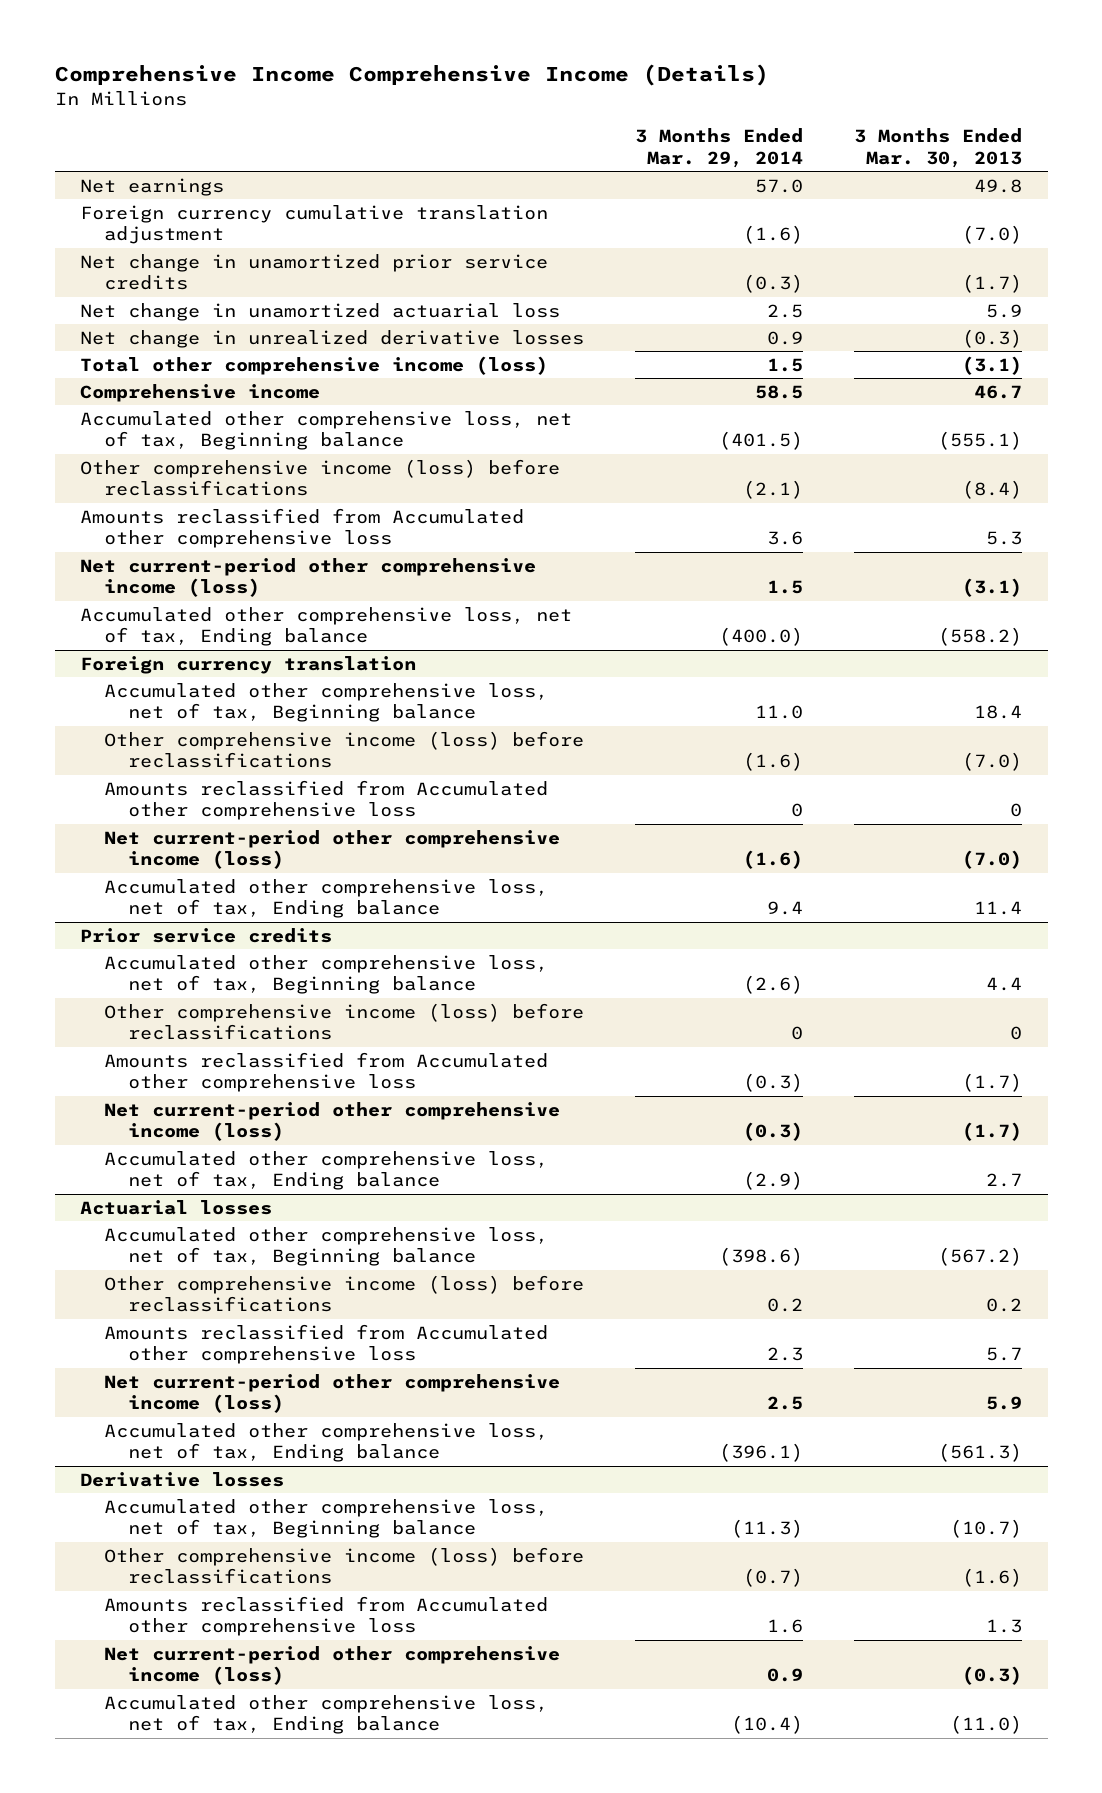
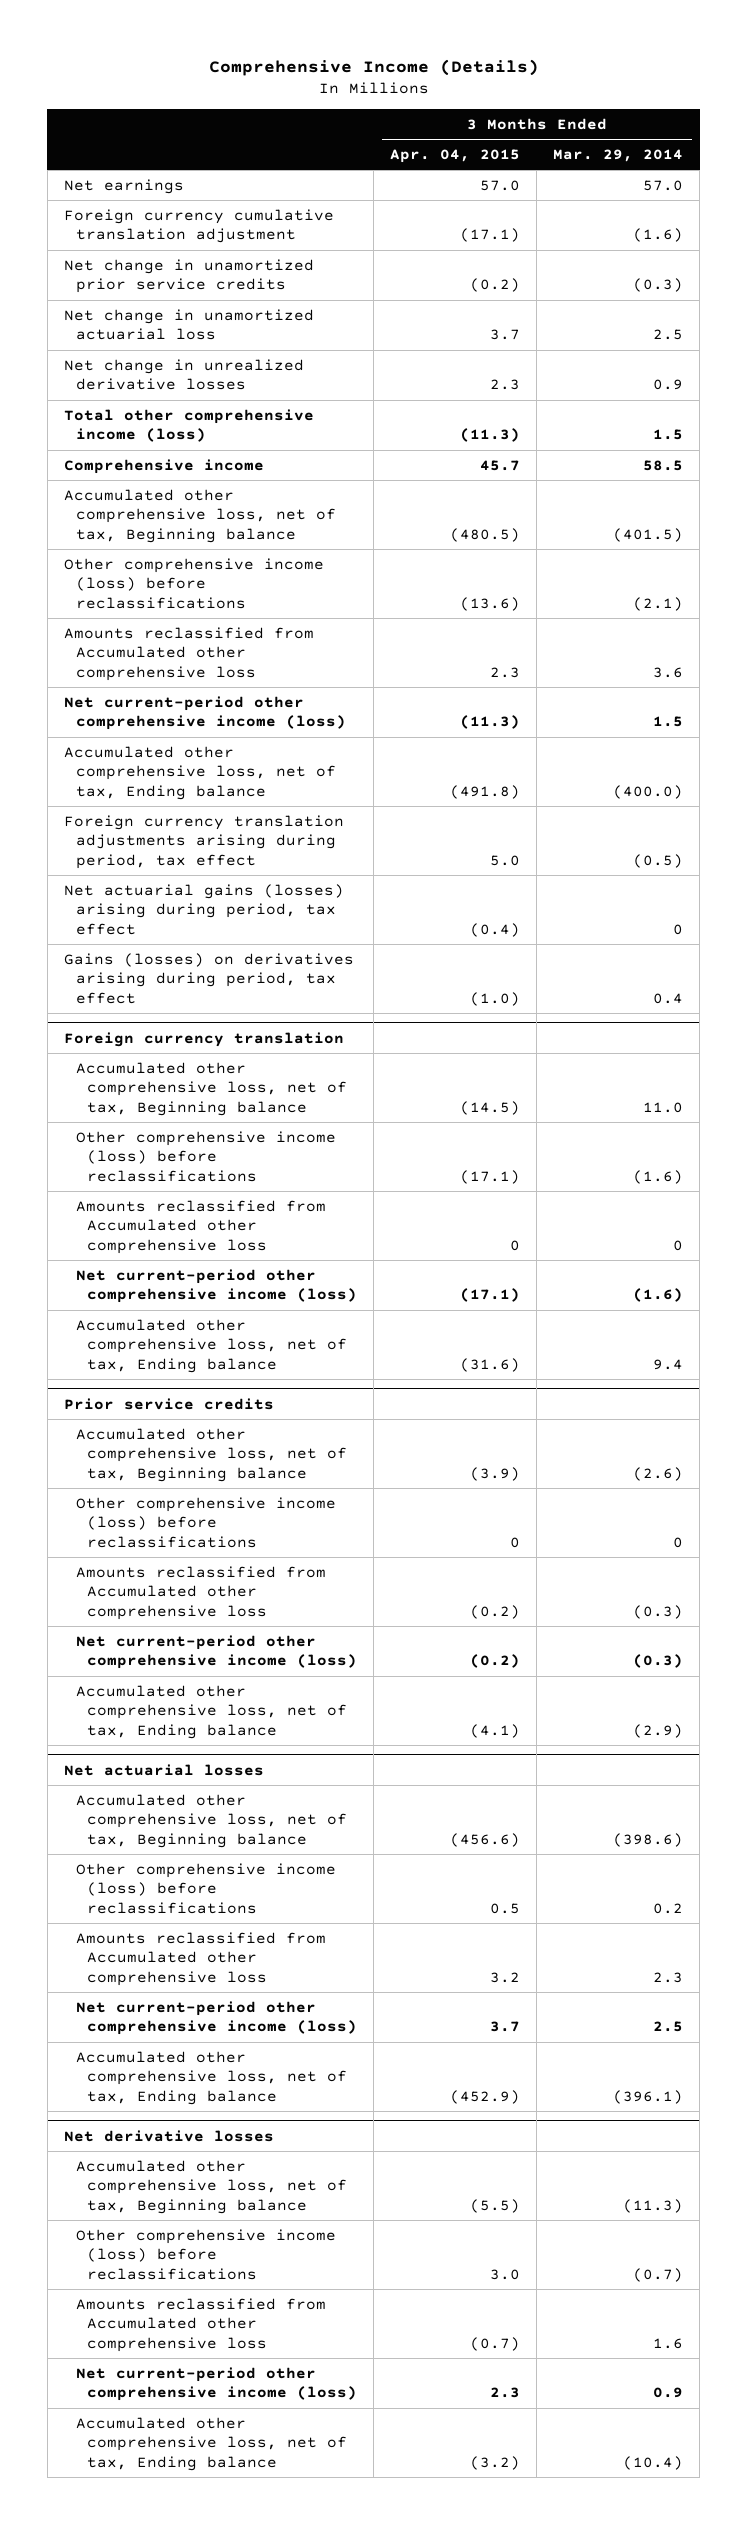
- Comprehensive Income Comprehensive Income (Details)
+ Comprehensive Income (Details)
- | 3 Months Ended Mar. 29, 2014 | 3 Months Ended Mar. 30, 2013
+ | 3 Months Ended Apr. 04, 2015 | 3 Months Ended Mar. 29, 2014
+ Foreign currency translation adjustments arising during period, tax effect | 5.0 | (0.5)
+ Net actuarial gains (losses) arising during period, tax effect | (0.4) | 0
+ Gains (losses) on derivatives arising during period, tax effect | (1.0) | 0.4
- Actuarial losses
+ Net actuarial losses
- Derivative losses
+ Net derivative losses

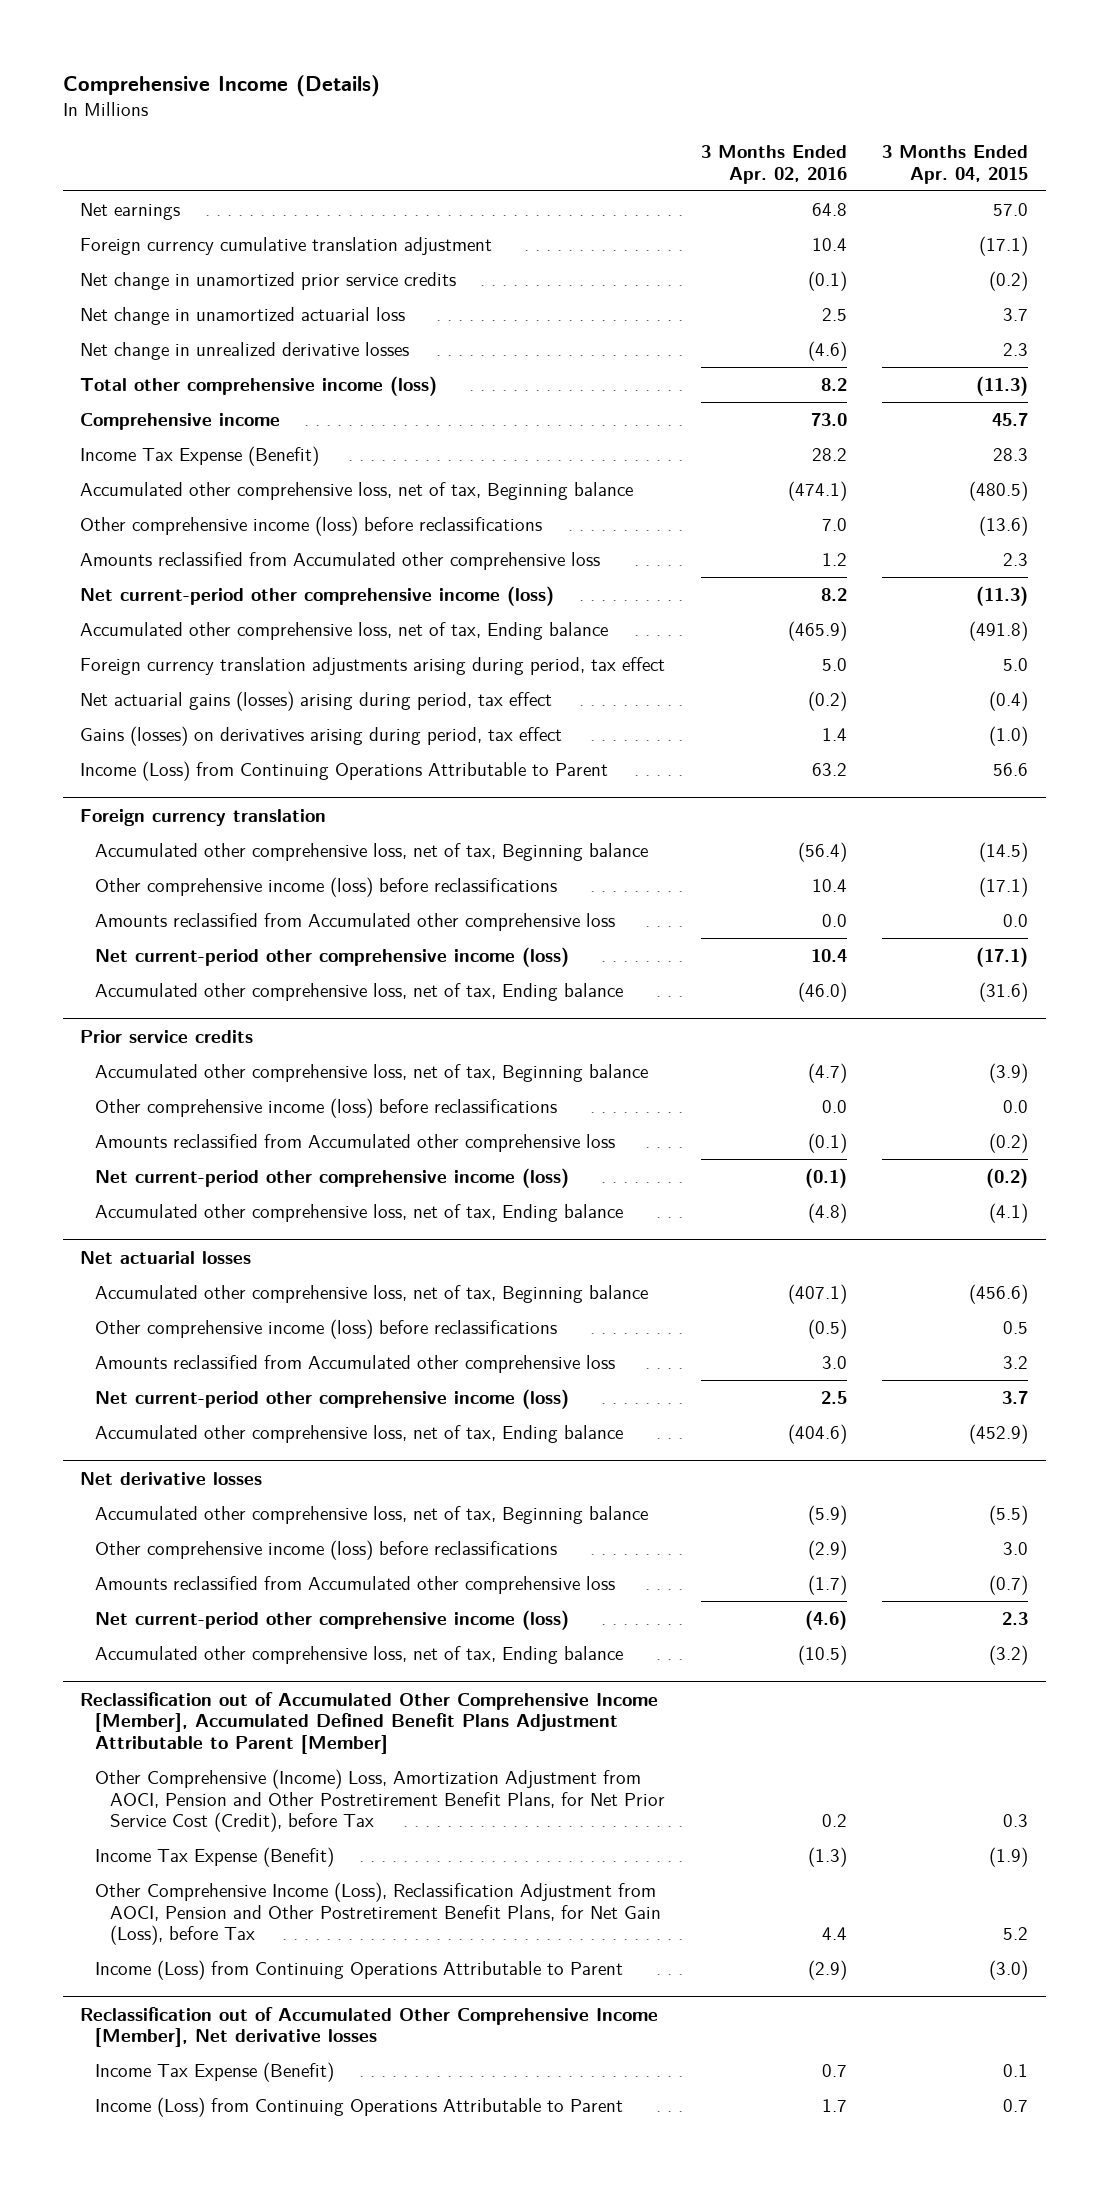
- | 3 Months Ended Apr. 04, 2015 | 3 Months Ended Mar. 29, 2014
+ | 3 Months Ended Apr. 02, 2016 | 3 Months Ended Apr. 04, 2015
+ Income Tax Expense (Benefit) | 28.2 | 28.3
+ Income (Loss) from Continuing Operations Attributable to Parent | 63.2 | 56.6
@ Foreign currency translation
- Amounts reclassified from Accumulated other comprehensive loss | 0 | 0
+ Amounts reclassified from Accumulated other comprehensive loss | 0.0 | 0.0
@ Prior service credits
- Other comprehensive income (loss) before reclassifications | 0 | 0
+ Other comprehensive income (loss) before reclassifications | 0.0 | 0.0
+ Reclassification out of Accumulated Other Comprehensive Income [Member], Accumulated Defined Benefit Plans Adjustment Attributable to Parent [Member]
+ Other Comprehensive (Income) Loss, Amortization Adjustment from AOCI, Pension and Other Postretirement Benefit Plans, for Net Prior Service Cost (Credit), before Tax | 0.2 | 0.3
+ Income Tax Expense (Benefit) | (1.3) | (1.9)
+ Other Comprehensive Income (Loss), Reclassification Adjustment from AOCI, Pension and Other Postretirement Benefit Plans, for Net Gain (Loss), before Tax | 4.4 | 5.2
+ Income (Loss) from Continuing Operations Attributable to Parent | (2.9) | (3.0)
+ Reclassification out of Accumulated Other Comprehensive Income [Member], Net derivative losses
+ Income Tax Expense (Benefit) | 0.7 | 0.1
+ Income (Loss) from Continuing Operations Attributable to Parent | 1.7 | 0.7

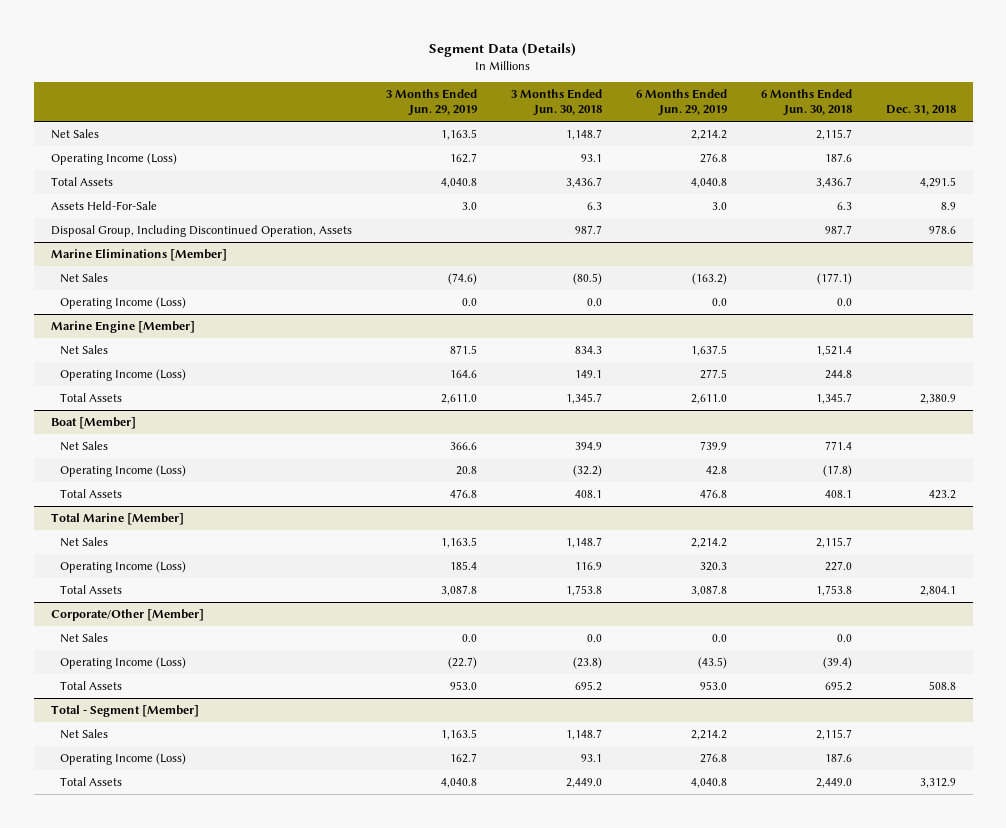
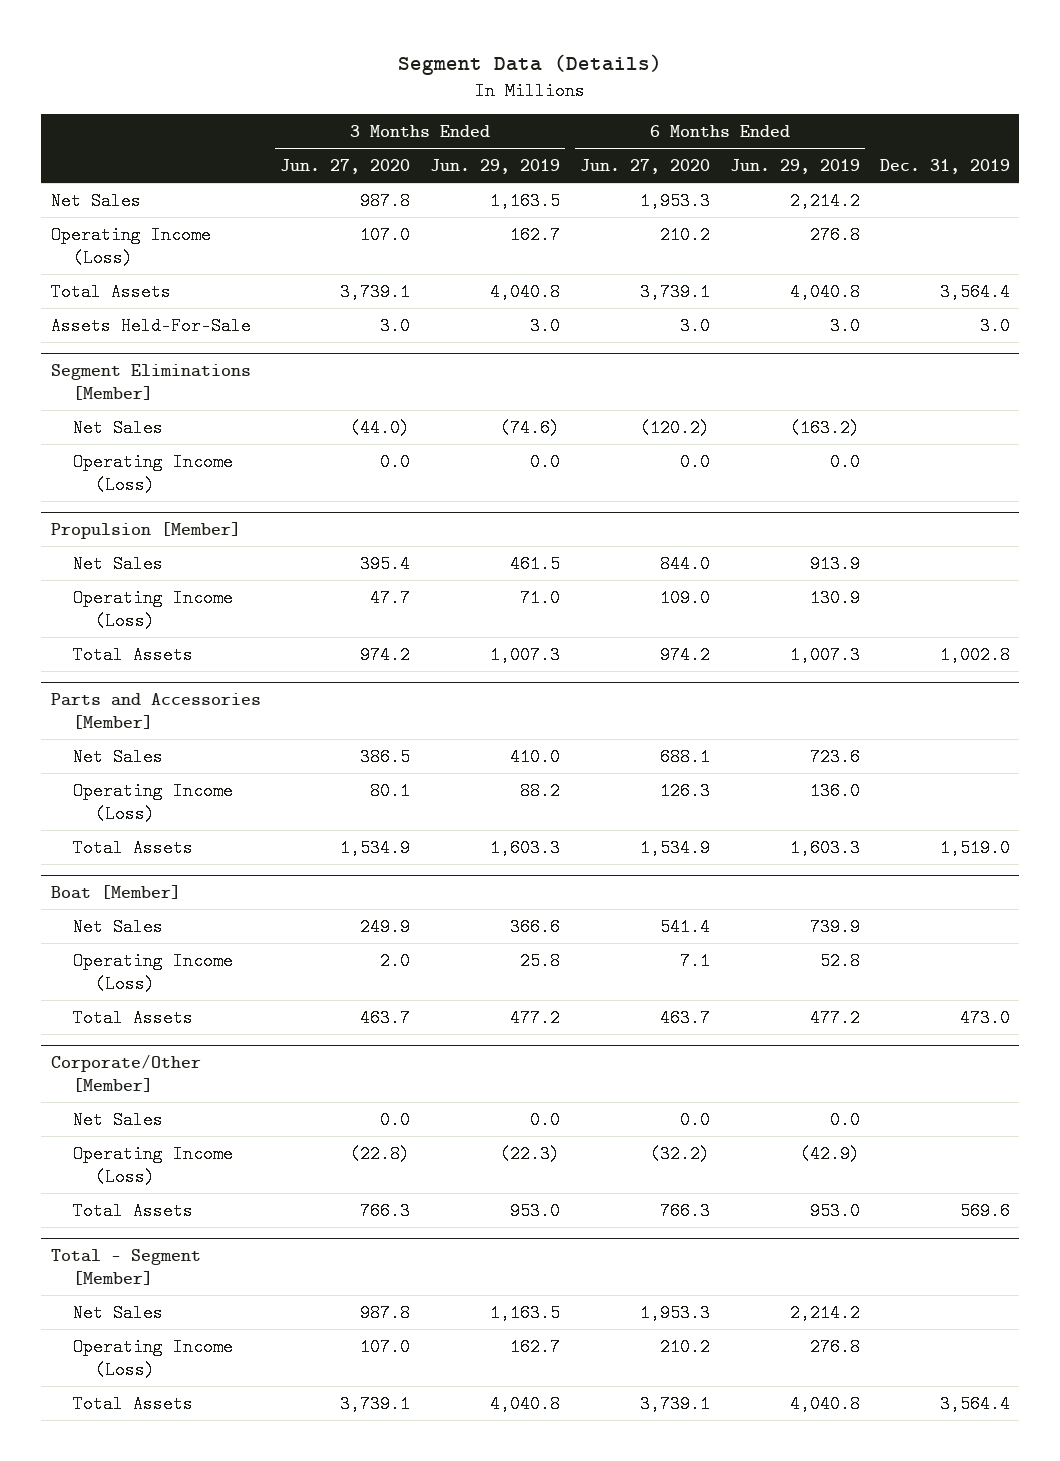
- | 3 Months Ended Jun. 29, 2019 | 3 Months Ended Jun. 30, 2018 | 6 Months Ended Jun. 29, 2019 | 6 Months Ended Jun. 30, 2018 | Dec. 31, 2018
+ | 3 Months Ended Jun. 27, 2020 | 3 Months Ended Jun. 29, 2019 | 6 Months Ended Jun. 27, 2020 | 6 Months Ended Jun. 29, 2019 | Dec. 31, 2019
- Disposal Group, Including Discontinued Operation, Assets | | 987.7 | | 987.7 | 978.6
- Marine Eliminations [Member]
+ Segment Eliminations [Member]
- Marine Engine [Member]
- Net Sales | 871.5 | 834.3 | 1,637.5 | 1,521.4 |
- Operating Income (Loss) | 164.6 | 149.1 | 277.5 | 244.8 |
- Total Assets | 2,611.0 | 1,345.7 | 2,611.0 | 1,345.7 | 2,380.9
+ Propulsion [Member]
+ Net Sales | 395.4 | 461.5 | 844.0 | 913.9 |
+ Operating Income (Loss) | 47.7 | 71.0 | 109.0 | 130.9 |
+ Total Assets | 974.2 | 1,007.3 | 974.2 | 1,007.3 | 1,002.8
+ Parts and Accessories [Member]
+ Net Sales | 386.5 | 410.0 | 688.1 | 723.6 |
+ Operating Income (Loss) | 80.1 | 88.2 | 126.3 | 136.0 |
+ Total Assets | 1,534.9 | 1,603.3 | 1,534.9 | 1,603.3 | 1,519.0
@ Boat [Member]
- Operating Income (Loss) | 20.8 | (32.2) | 42.8 | (17.8) |
- Total Assets | 476.8 | 408.1 | 476.8 | 408.1 | 423.2
- Total Marine [Member]
- Net Sales | 1,163.5 | 1,148.7 | 2,214.2 | 2,115.7 |
- Operating Income (Loss) | 185.4 | 116.9 | 320.3 | 227.0 |
- Total Assets | 3,087.8 | 1,753.8 | 3,087.8 | 1,753.8 | 2,804.1
@ Boat [Member]
+ Operating Income (Loss) | 2.0 | 25.8 | 7.1 | 52.8 |
+ Total Assets | 463.7 | 477.2 | 463.7 | 477.2 | 473.0
@ Corporate/Other [Member]
- Operating Income (Loss) | (22.7) | (23.8) | (43.5) | (39.4) |
+ Operating Income (Loss) | (22.8) | (22.3) | (32.2) | (42.9) |

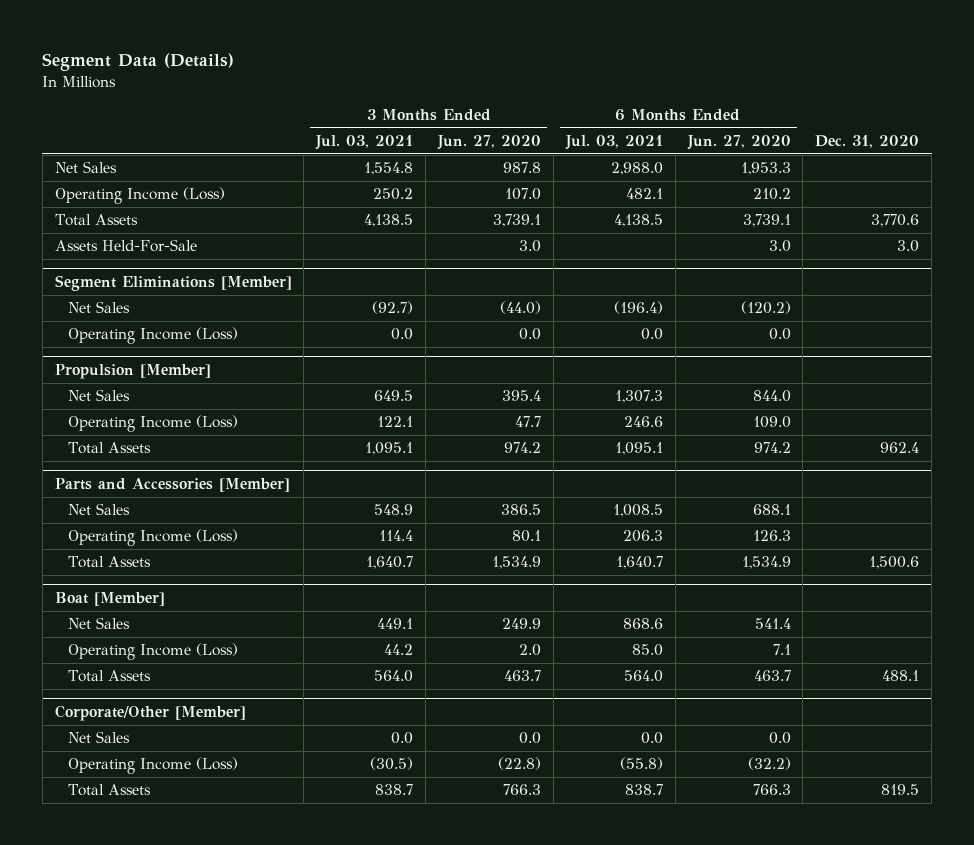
- | 3 Months Ended Jun. 27, 2020 | 3 Months Ended Jun. 29, 2019 | 6 Months Ended Jun. 27, 2020 | 6 Months Ended Jun. 29, 2019 | Dec. 31, 2019
+ | 3 Months Ended Jul. 03, 2021 | 3 Months Ended Jun. 27, 2020 | 6 Months Ended Jul. 03, 2021 | 6 Months Ended Jun. 27, 2020 | Dec. 31, 2020
- Total - Segment [Member]
- Net Sales | 987.8 | 1,163.5 | 1,953.3 | 2,214.2 |
- Operating Income (Loss) | 107.0 | 162.7 | 210.2 | 276.8 |
- Total Assets | 3,739.1 | 4,040.8 | 3,739.1 | 4,040.8 | 3,564.4

